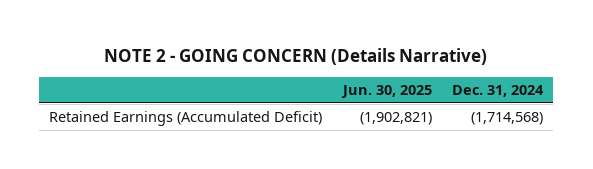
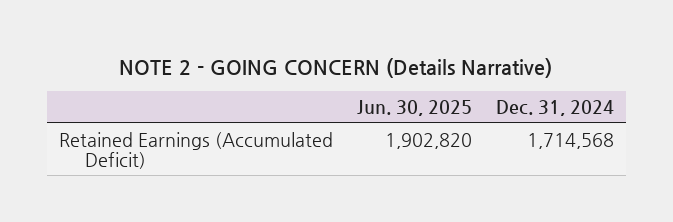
- Retained Earnings (Accumulated Deficit) | (1,902,821) | (1,714,568)
+ Retained Earnings (Accumulated Deficit) | 1,902,820 | 1,714,568

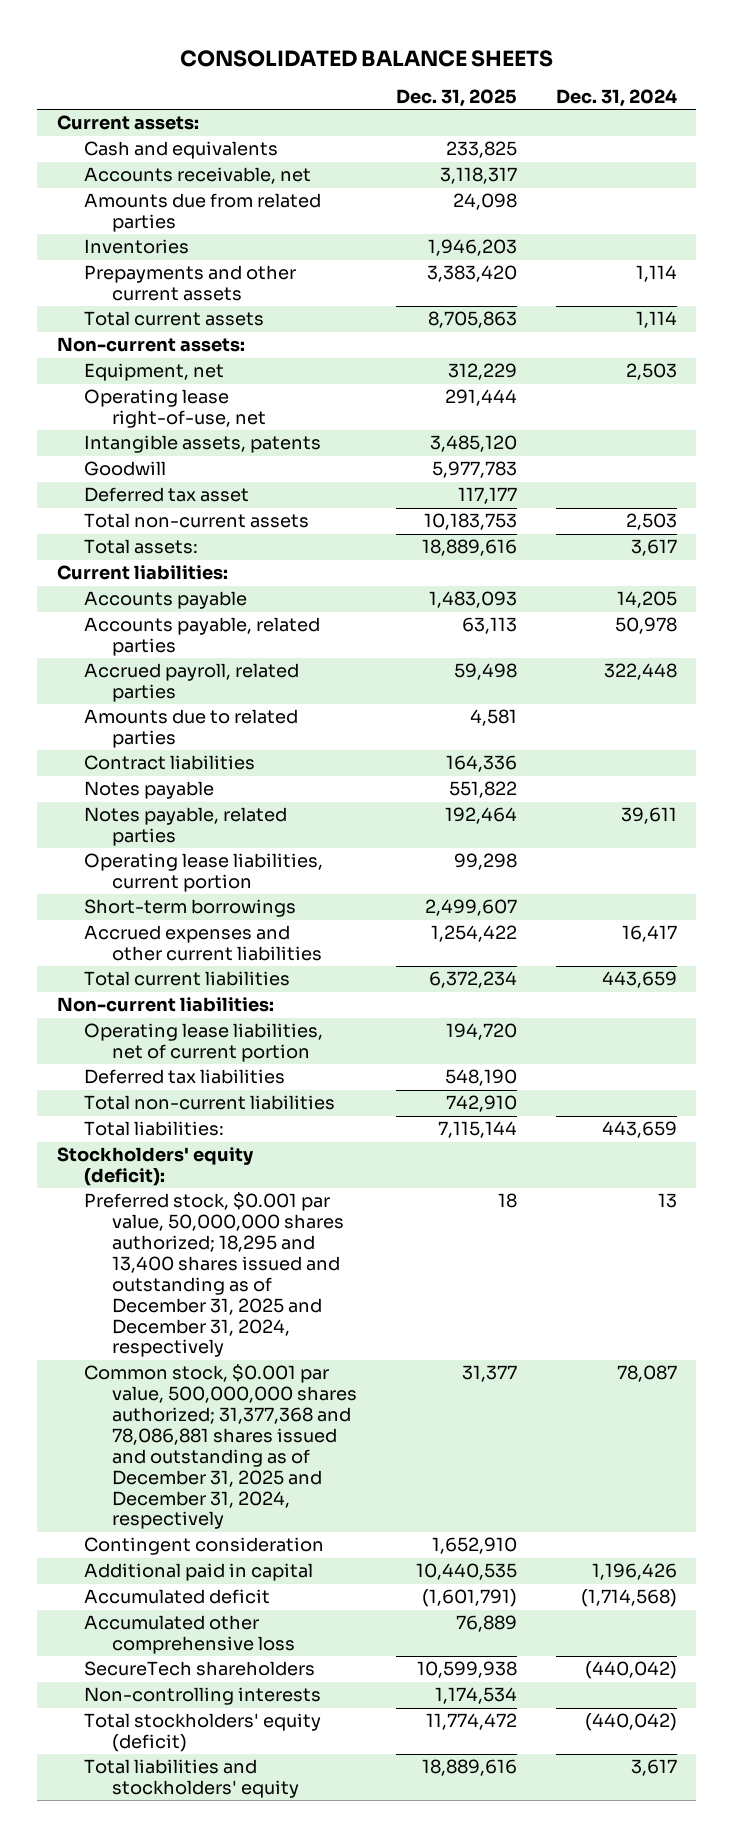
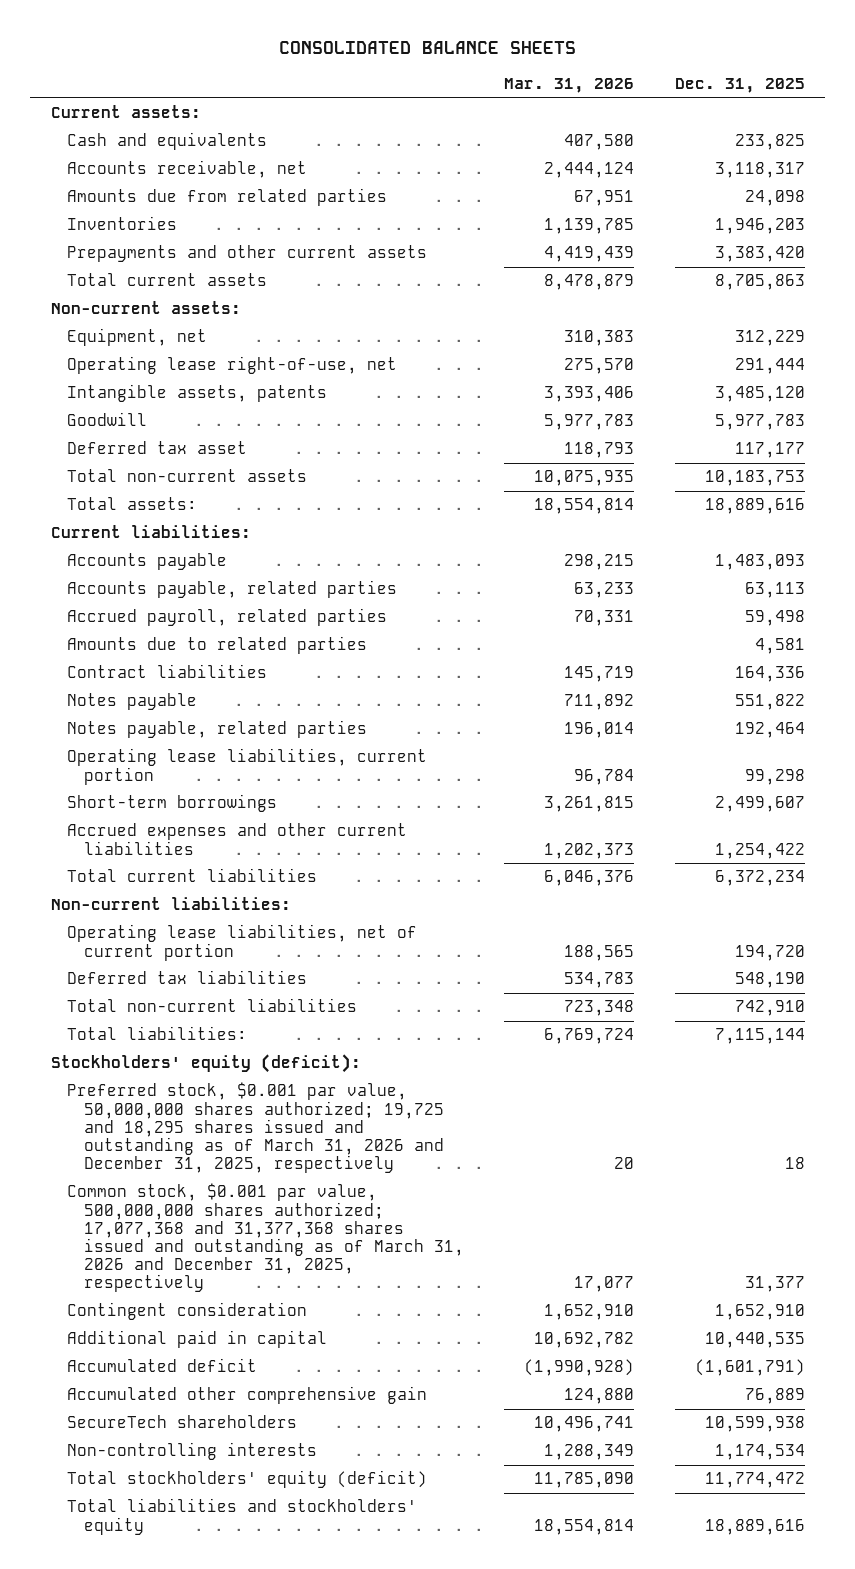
- | Dec. 31, 2025 | Dec. 31, 2024
+ | Mar. 31, 2026 | Dec. 31, 2025
- Preferred stock, $0.001 par value, 50,000,000 shares authorized; 18,295 and 13,400 shares issued and outstanding as of December 31, 2025 and December 31, 2024, respectively | 18 | 13
- Common stock, $0.001 par value, 500,000,000 shares authorized; 31,377,368 and 78,086,881 shares issued and outstanding as of December 31, 2025 and December 31, 2024, respectively | 31,377 | 78,087
+ Preferred stock, $0.001 par value, 50,000,000 shares authorized; 19,725 and 18,295 shares issued and outstanding as of March 31, 2026 and December 31, 2025, respectively | 20 | 18
+ Common stock, $0.001 par value, 500,000,000 shares authorized; 17,077,368 and 31,377,368 shares issued and outstanding as of March 31, 2026 and December 31, 2025, respectively | 17,077 | 31,377
- Accumulated other comprehensive loss | 76,889 |
+ Accumulated other comprehensive gain | 124,880 | 76,889

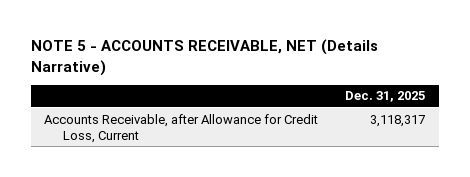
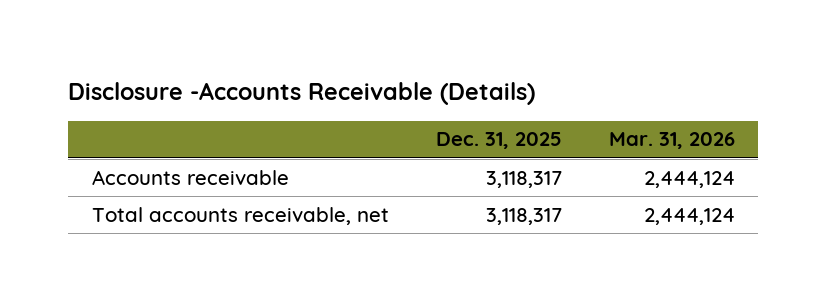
- NOTE 5 - ACCOUNTS RECEIVABLE, NET (Details Narrative)
+ Disclosure -Accounts Receivable (Details)
- | Dec. 31, 2025
+ | Dec. 31, 2025 | Mar. 31, 2026
- Accounts Receivable, after Allowance for Credit Loss, Current | 3,118,317
+ Accounts receivable | 3,118,317 | 2,444,124
+ Total accounts receivable, net | 3,118,317 | 2,444,124

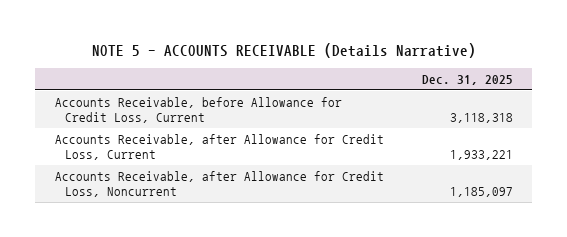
- Disclosure -Accounts Receivable (Details)
+ NOTE 5 - ACCOUNTS RECEIVABLE (Details Narrative)
- | Dec. 31, 2025 | Mar. 31, 2026
+ | Dec. 31, 2025
- Accounts receivable | 3,118,317 | 2,444,124
- Total accounts receivable, net | 3,118,317 | 2,444,124
+ Accounts Receivable, before Allowance for Credit Loss, Current | 3,118,318
+ Accounts Receivable, after Allowance for Credit Loss, Current | 1,933,221
+ Accounts Receivable, after Allowance for Credit Loss, Noncurrent | 1,185,097

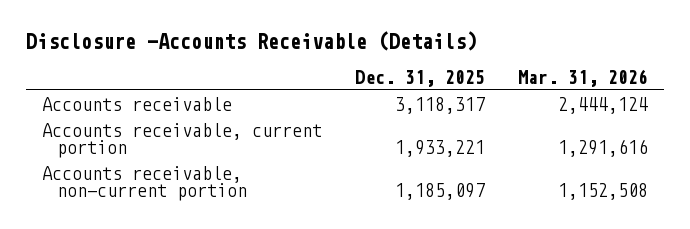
- NOTE 5 - ACCOUNTS RECEIVABLE (Details Narrative)
+ Disclosure -Accounts Receivable (Details)
- | Dec. 31, 2025
+ | Dec. 31, 2025 | Mar. 31, 2026
- Accounts Receivable, before Allowance for Credit Loss, Current | 3,118,318
- Accounts Receivable, after Allowance for Credit Loss, Current | 1,933,221
- Accounts Receivable, after Allowance for Credit Loss, Noncurrent | 1,185,097
+ Accounts receivable | 3,118,317 | 2,444,124
+ Accounts receivable, current portion | 1,933,221 | 1,291,616
+ Accounts receivable, non-current portion | 1,185,097 | 1,152,508

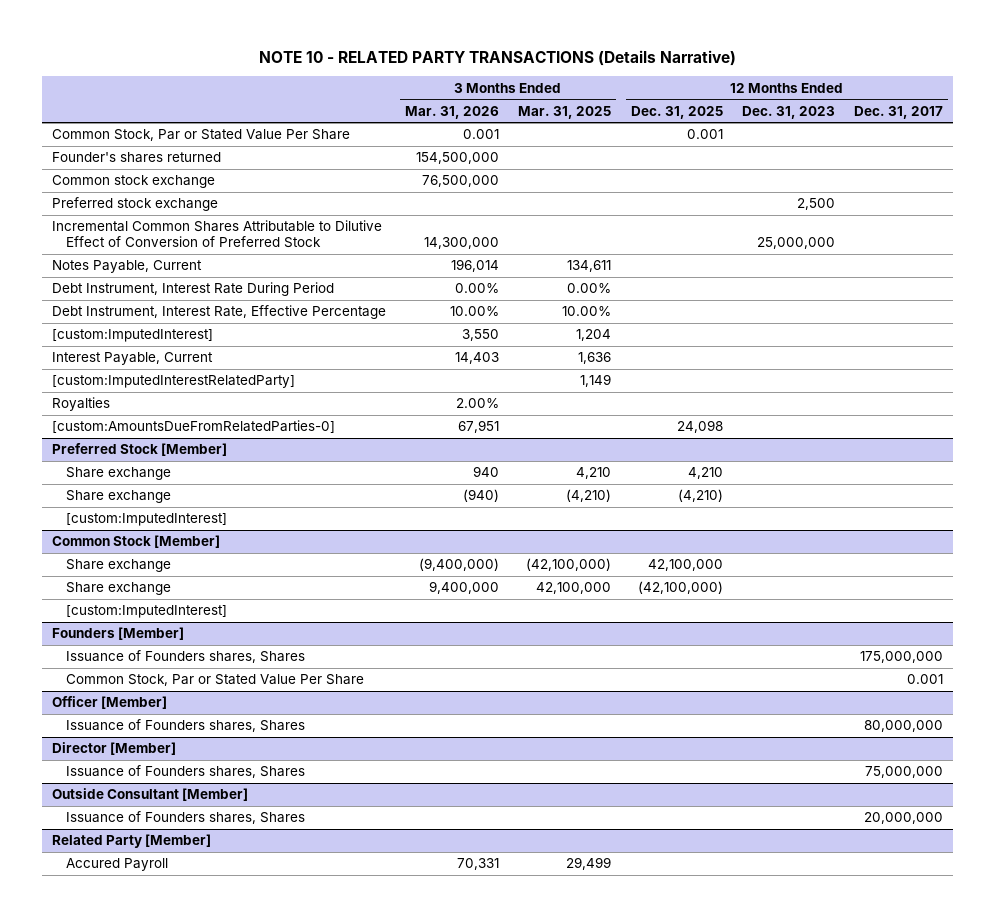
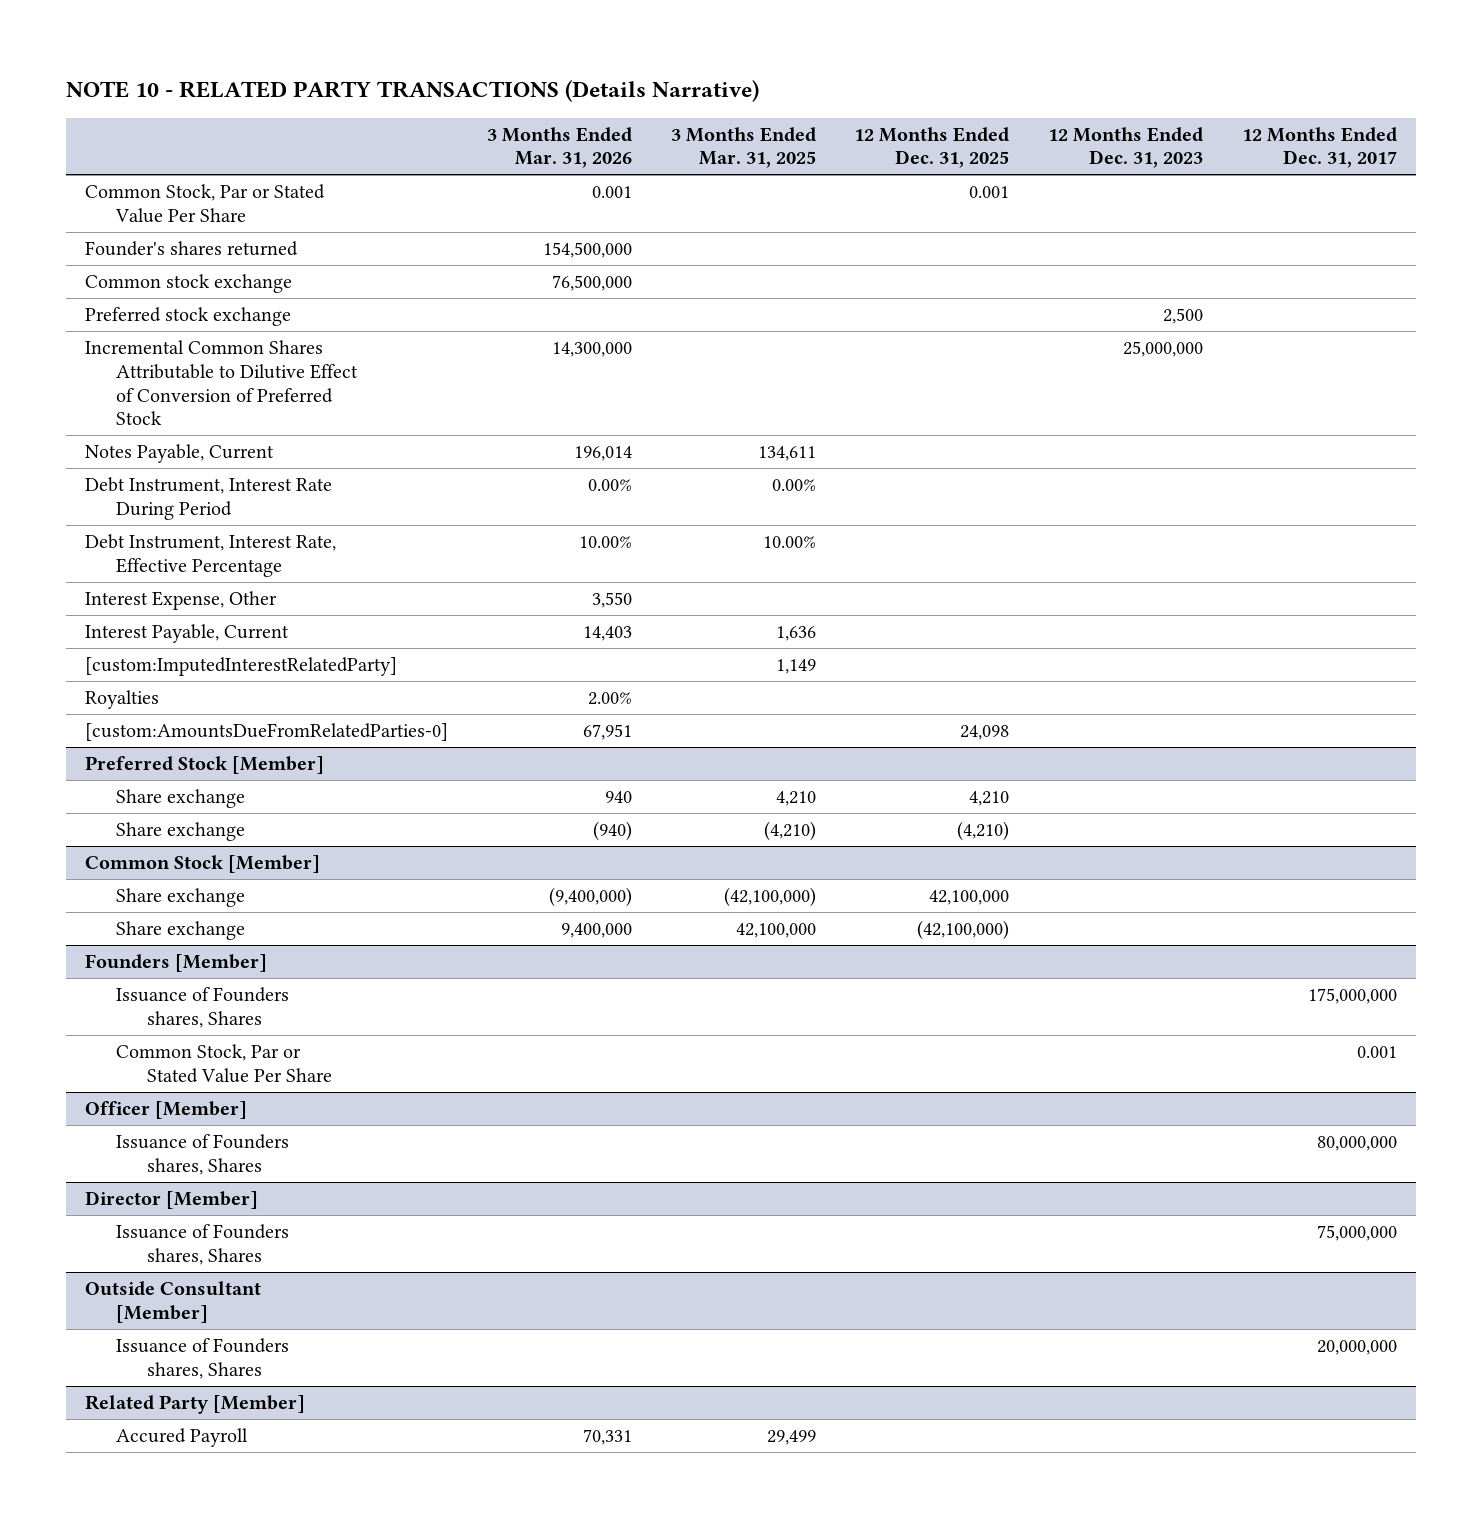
- [custom:ImputedInterest] | 3,550 | 1,204 | | |
+ Interest Expense, Other | 3,550 | | | |
@ Preferred Stock [Member]
- [custom:ImputedInterest]
@ Common Stock [Member]
- [custom:ImputedInterest]

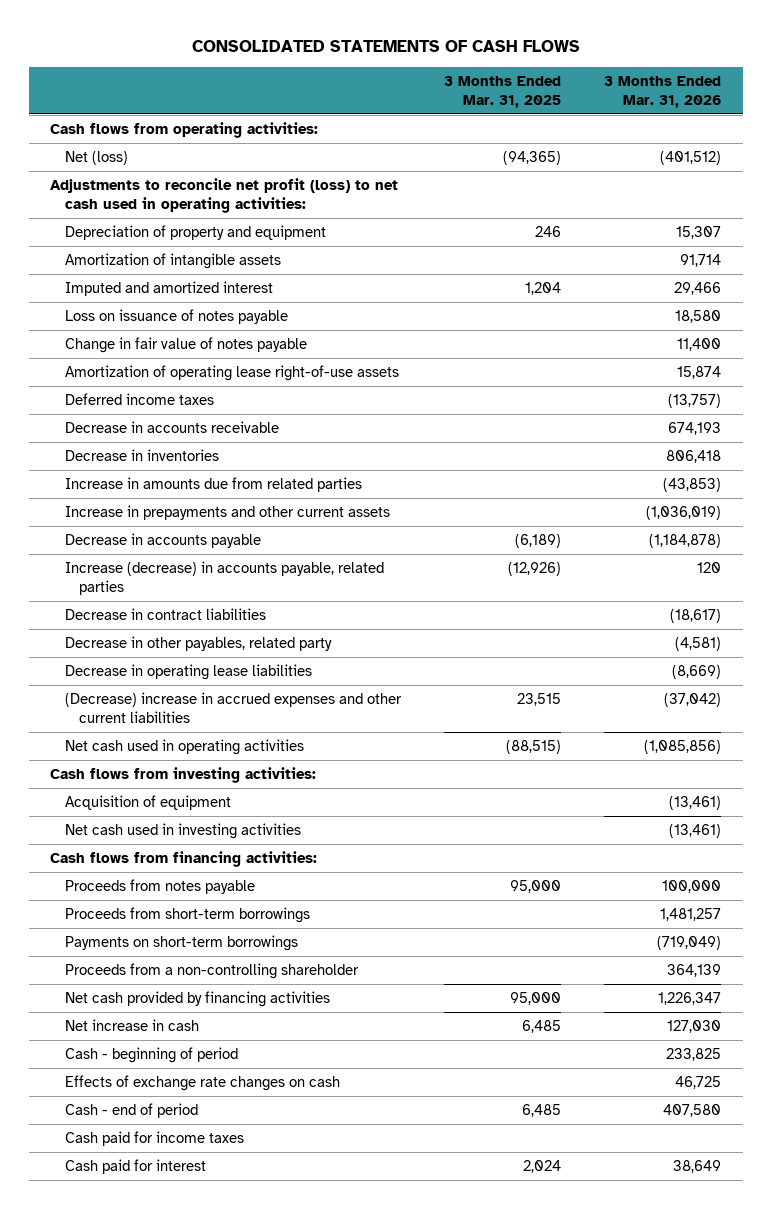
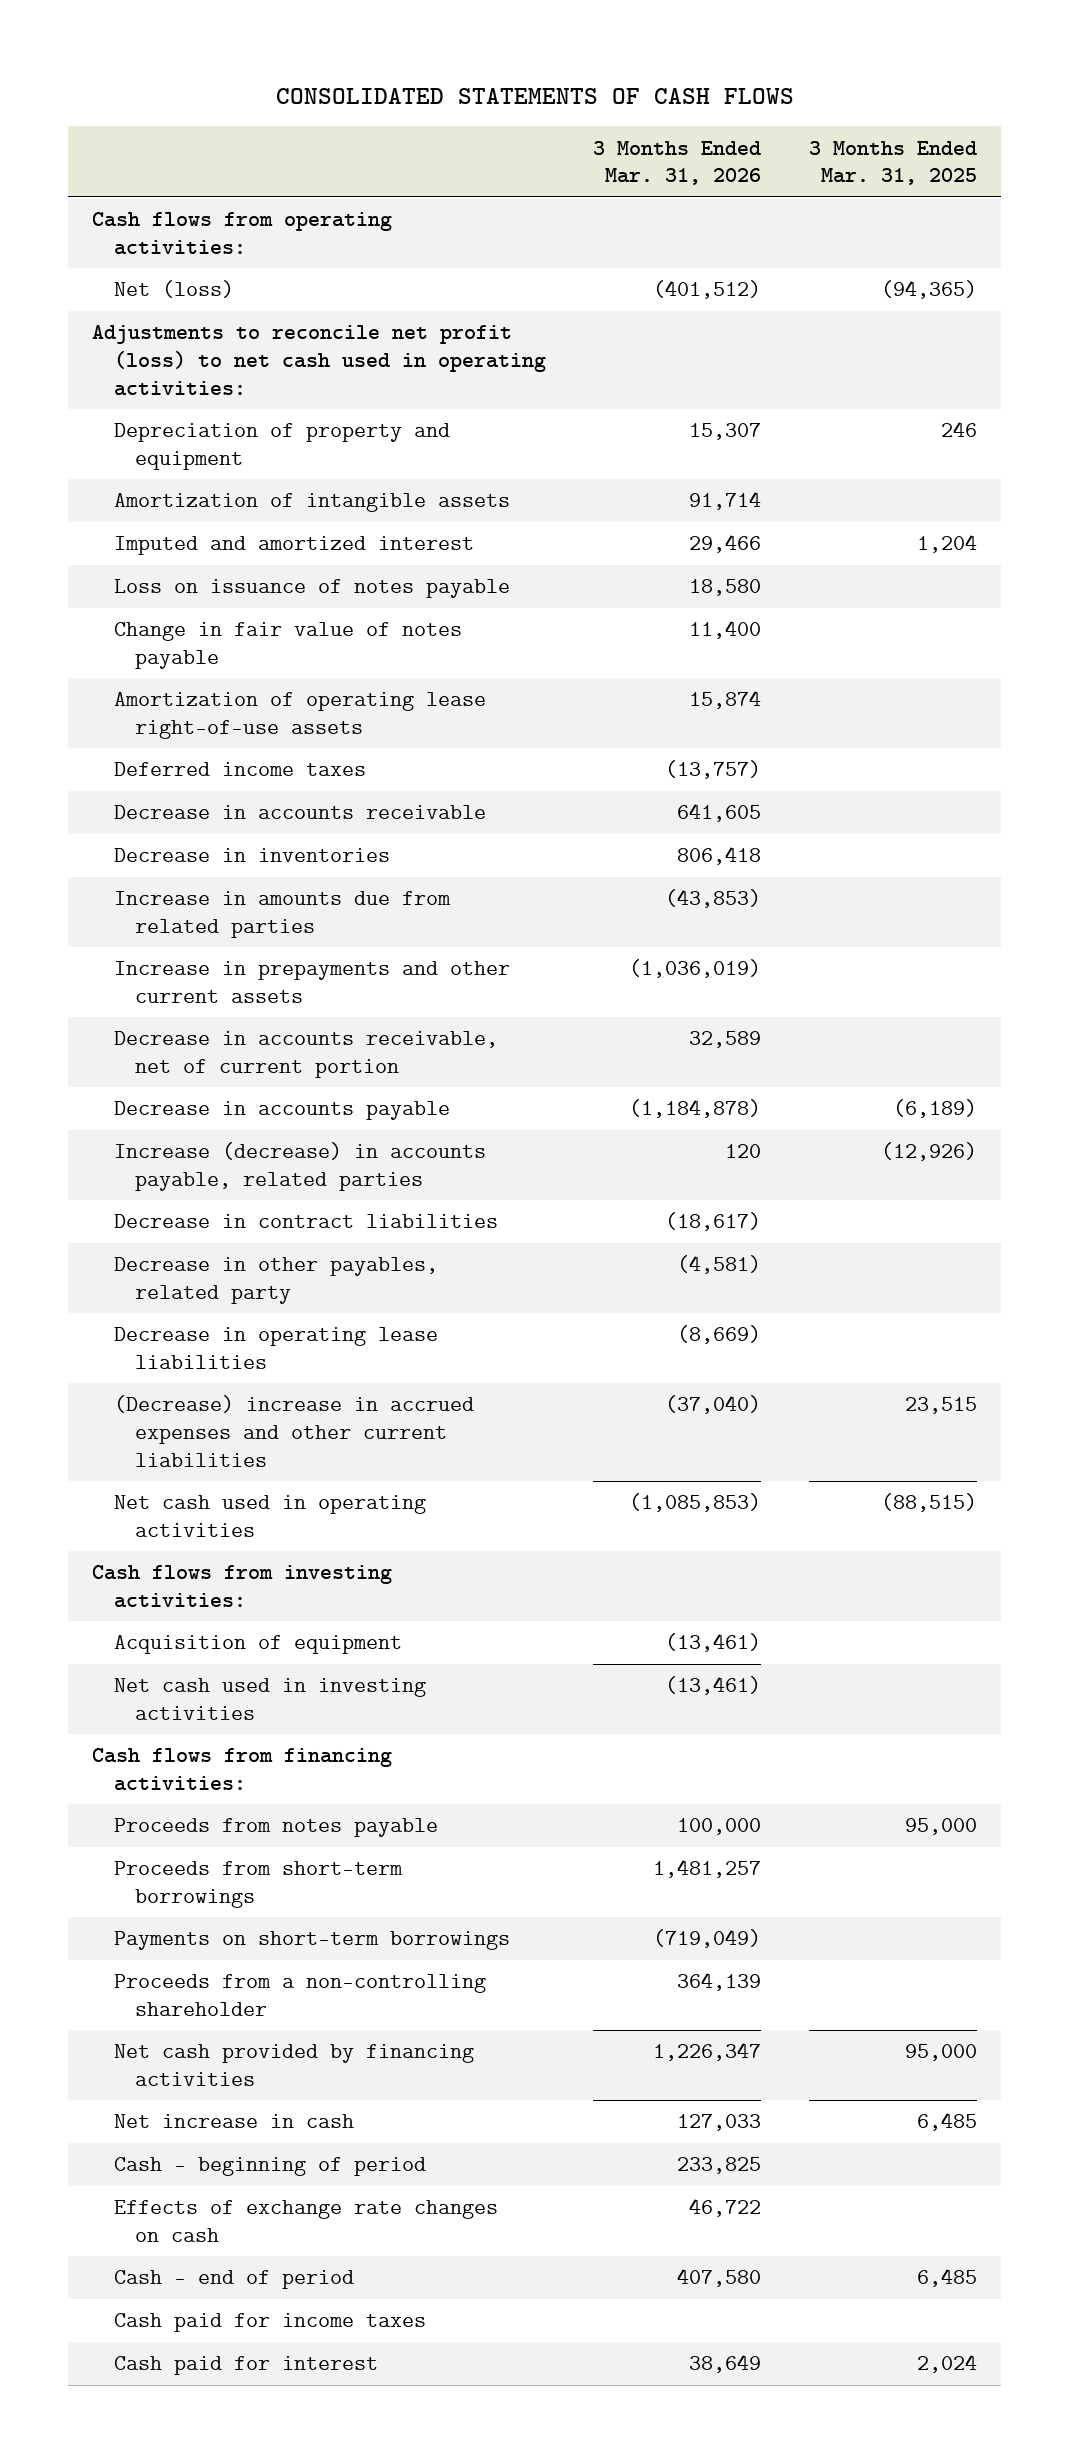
- | 3 Months Ended Mar. 31, 2025 | 3 Months Ended Mar. 31, 2026
+ | 3 Months Ended Mar. 31, 2026 | 3 Months Ended Mar. 31, 2025
- Decrease in accounts receivable | | 674,193
+ Decrease in accounts receivable | 641,605 |
+ Decrease in accounts receivable, net of current portion | 32,589 |
- (Decrease) increase in accrued expenses and other current liabilities | 23,515 | (37,042)
- Net cash used in operating activities | (88,515) | (1,085,856)
+ (Decrease) increase in accrued expenses and other current liabilities | (37,040) | 23,515
+ Net cash used in operating activities | (1,085,853) | (88,515)
- Net increase in cash | 6,485 | 127,030
+ Net increase in cash | 127,033 | 6,485
- Effects of exchange rate changes on cash | | 46,725
+ Effects of exchange rate changes on cash | 46,722 |

